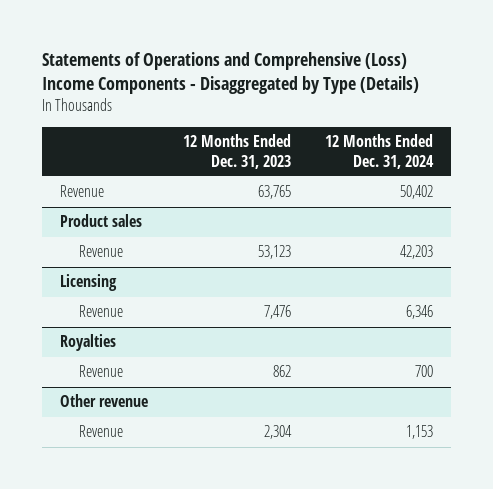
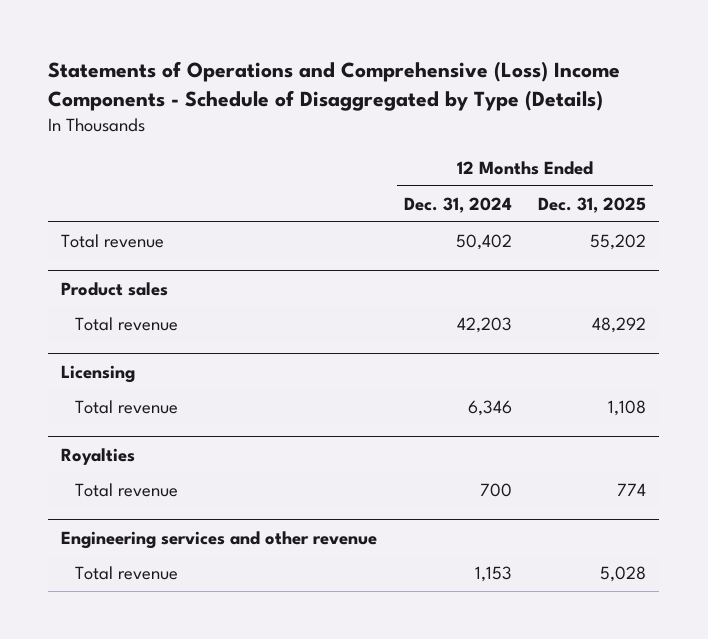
- Statements of Operations and Comprehensive (Loss) Income Components - Disaggregated by Type (Details)
+ Statements of Operations and Comprehensive (Loss) Income Components - Schedule of Disaggregated by Type (Details)
- | 12 Months Ended Dec. 31, 2023 | 12 Months Ended Dec. 31, 2024
+ | 12 Months Ended Dec. 31, 2024 | 12 Months Ended Dec. 31, 2025
- Revenue | 63,765 | 50,402
+ Total revenue | 50,402 | 55,202
@ Product sales
- Revenue | 53,123 | 42,203
+ Total revenue | 42,203 | 48,292
@ Licensing
- Revenue | 7,476 | 6,346
+ Total revenue | 6,346 | 1,108
@ Royalties
- Revenue | 862 | 700
- Other revenue
- Revenue | 2,304 | 1,153
@ Royalties
+ Total revenue | 700 | 774
+ Engineering services and other revenue
+ Total revenue | 1,153 | 5,028

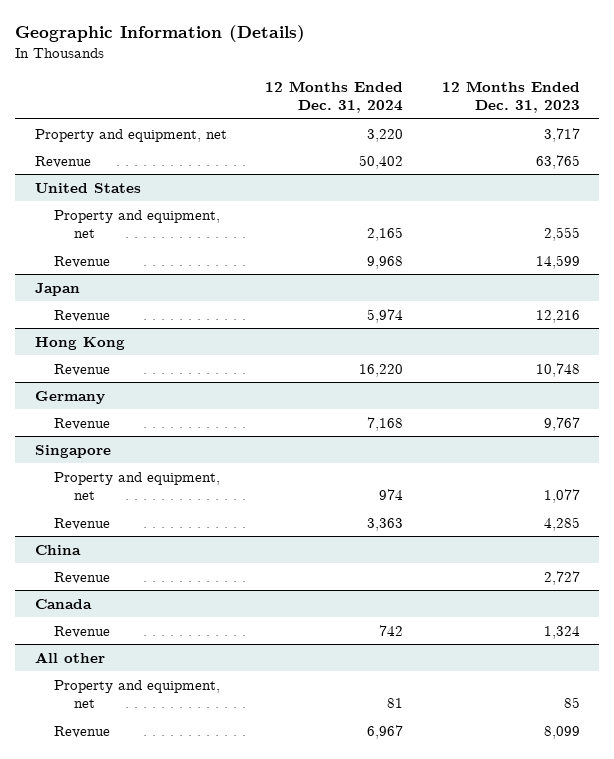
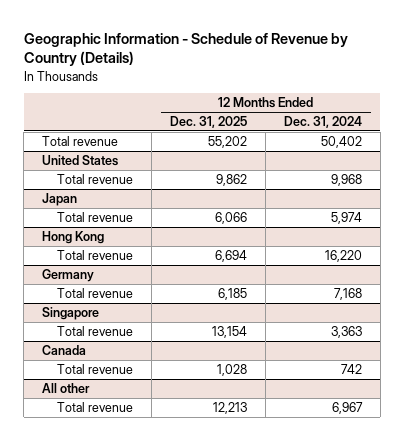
- Geographic Information (Details)
+ Geographic Information - Schedule of Revenue by Country (Details)
- | 12 Months Ended Dec. 31, 2024 | 12 Months Ended Dec. 31, 2023
+ | 12 Months Ended Dec. 31, 2025 | 12 Months Ended Dec. 31, 2024
- Property and equipment, net | 3,220 | 3,717
- Revenue | 50,402 | 63,765
+ Total revenue | 55,202 | 50,402
@ United States
- Property and equipment, net | 2,165 | 2,555
- Revenue | 9,968 | 14,599
+ Total revenue | 9,862 | 9,968
@ Japan
- Revenue | 5,974 | 12,216
+ Total revenue | 6,066 | 5,974
@ Hong Kong
- Revenue | 16,220 | 10,748
+ Total revenue | 6,694 | 16,220
@ Germany
- Revenue | 7,168 | 9,767
+ Total revenue | 6,185 | 7,168
@ Singapore
- Property and equipment, net | 974 | 1,077
- Revenue | 3,363 | 4,285
- China
- Revenue | | 2,727
@ Singapore
+ Total revenue | 13,154 | 3,363
@ Canada
- Revenue | 742 | 1,324
+ Total revenue | 1,028 | 742
@ All other
- Property and equipment, net | 81 | 85
- Revenue | 6,967 | 8,099
+ Total revenue | 12,213 | 6,967

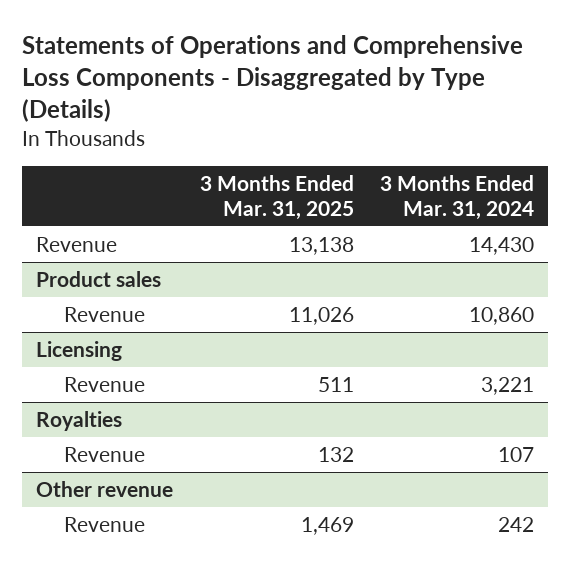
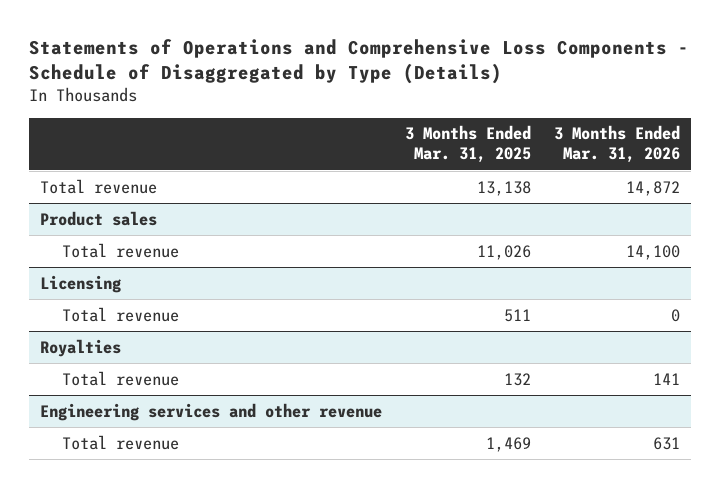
- Statements of Operations and Comprehensive Loss Components - Disaggregated by Type (Details)
+ Statements of Operations and Comprehensive Loss Components - Schedule of Disaggregated by Type (Details)
- | 3 Months Ended Mar. 31, 2025 | 3 Months Ended Mar. 31, 2024
+ | 3 Months Ended Mar. 31, 2025 | 3 Months Ended Mar. 31, 2026
- Revenue | 13,138 | 14,430
+ Total revenue | 13,138 | 14,872
@ Product sales
- Revenue | 11,026 | 10,860
+ Total revenue | 11,026 | 14,100
@ Licensing
- Revenue | 511 | 3,221
+ Total revenue | 511 | 0
@ Royalties
- Revenue | 132 | 107
- Other revenue
- Revenue | 1,469 | 242
@ Royalties
+ Total revenue | 132 | 141
+ Engineering services and other revenue
+ Total revenue | 1,469 | 631

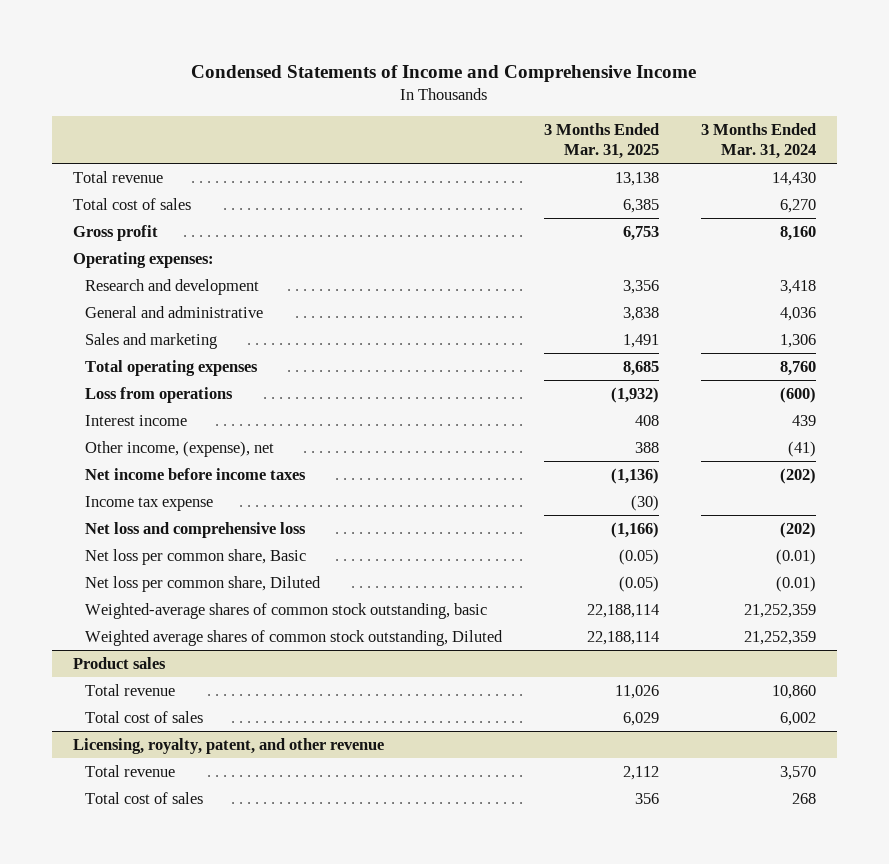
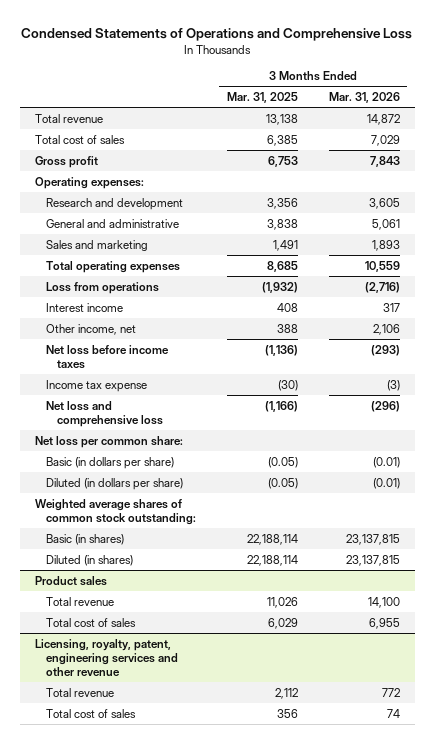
- Condensed Statements of Income and Comprehensive Income
+ Condensed Statements of Operations and Comprehensive Loss
- | 3 Months Ended Mar. 31, 2025 | 3 Months Ended Mar. 31, 2024
+ | 3 Months Ended Mar. 31, 2025 | 3 Months Ended Mar. 31, 2026
- Other income, (expense), net | 388 | (41)
- Net income before income taxes | (1,136) | (202)
+ Other income, net | 388 | 2,106
+ Net loss before income taxes | (1,136) | (293)
- Net loss per common share, Basic | (0.05) | (0.01)
- Net loss per common share, Diluted | (0.05) | (0.01)
- Weighted-average shares of common stock outstanding, basic | 22,188,114 | 21,252,359
- Weighted average shares of common stock outstanding, Diluted | 22,188,114 | 21,252,359
+ Net loss per common share:
+ Basic (in dollars per share) | (0.05) | (0.01)
+ Diluted (in dollars per share) | (0.05) | (0.01)
+ Weighted average shares of common stock outstanding:
+ Basic (in shares) | 22,188,114 | 23,137,815
+ Diluted (in shares) | 22,188,114 | 23,137,815
- Licensing, royalty, patent, and other revenue
+ Licensing, royalty, patent, engineering services and other revenue

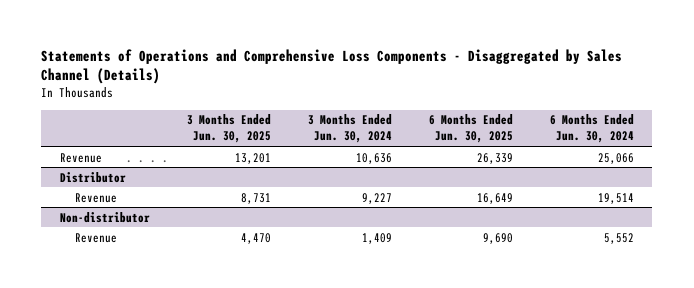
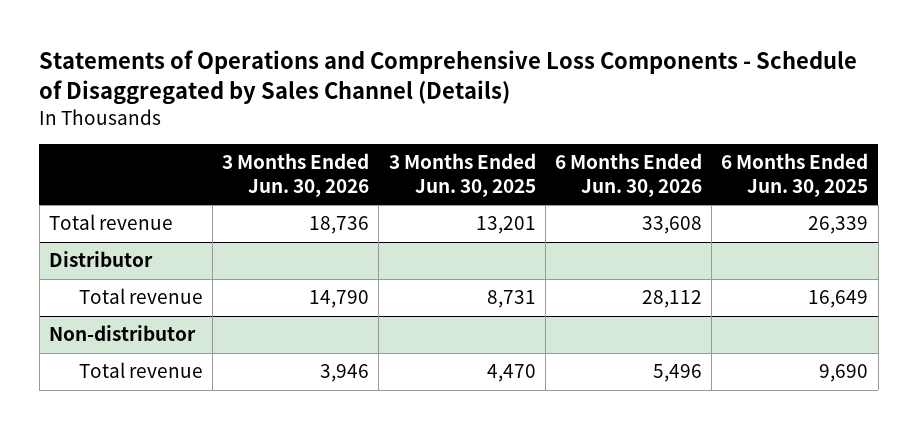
- Statements of Operations and Comprehensive Loss Components - Disaggregated by Sales Channel (Details)
+ Statements of Operations and Comprehensive Loss Components - Schedule of Disaggregated by Sales Channel (Details)
- | 3 Months Ended Jun. 30, 2025 | 3 Months Ended Jun. 30, 2024 | 6 Months Ended Jun. 30, 2025 | 6 Months Ended Jun. 30, 2024
+ | 3 Months Ended Jun. 30, 2026 | 3 Months Ended Jun. 30, 2025 | 6 Months Ended Jun. 30, 2026 | 6 Months Ended Jun. 30, 2025
- Revenue | 13,201 | 10,636 | 26,339 | 25,066
+ Total revenue | 18,736 | 13,201 | 33,608 | 26,339
@ Distributor
- Revenue | 8,731 | 9,227 | 16,649 | 19,514
+ Total revenue | 14,790 | 8,731 | 28,112 | 16,649
@ Non-distributor
- Revenue | 4,470 | 1,409 | 9,690 | 5,552
+ Total revenue | 3,946 | 4,470 | 5,496 | 9,690

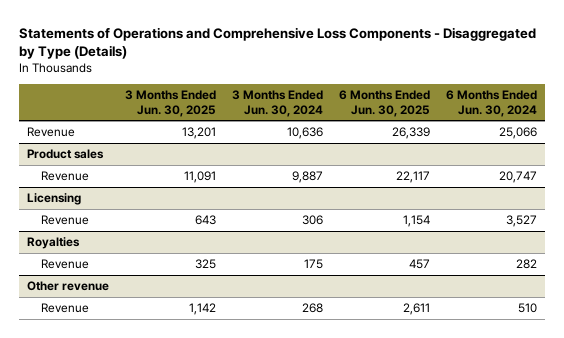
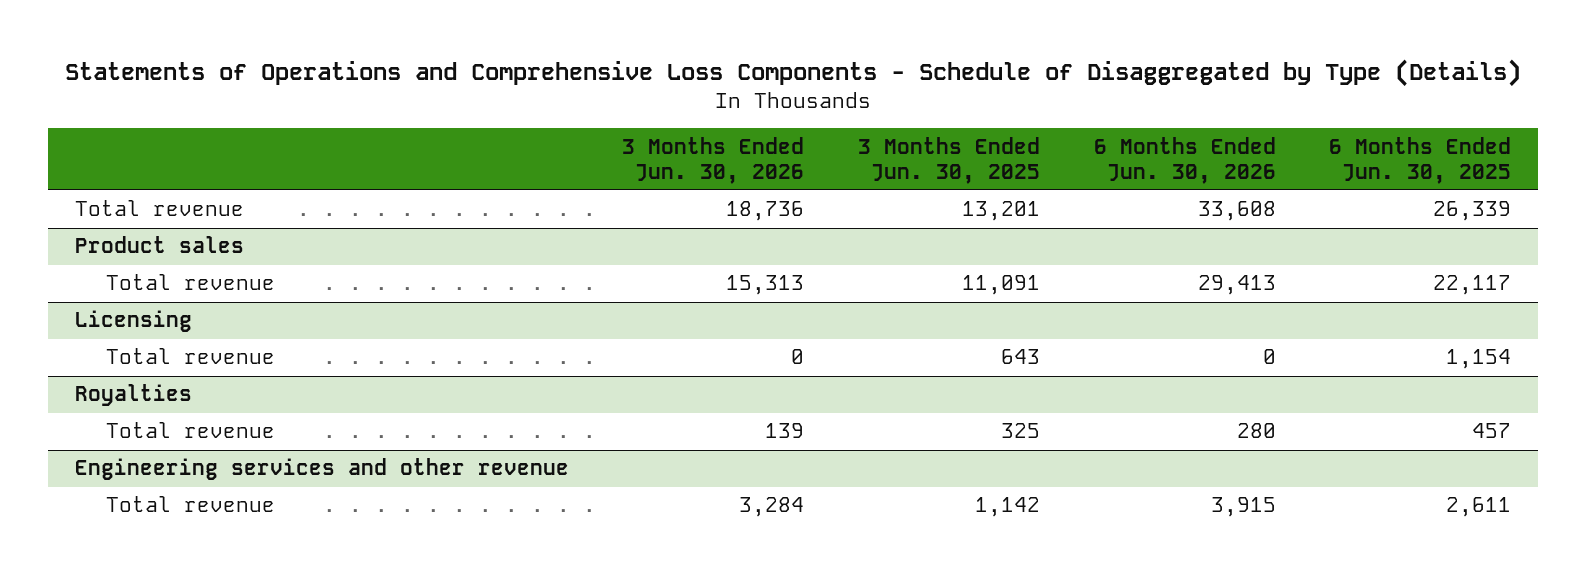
- Statements of Operations and Comprehensive Loss Components - Disaggregated by Type (Details)
+ Statements of Operations and Comprehensive Loss Components - Schedule of Disaggregated by Type (Details)
- | 3 Months Ended Jun. 30, 2025 | 3 Months Ended Jun. 30, 2024 | 6 Months Ended Jun. 30, 2025 | 6 Months Ended Jun. 30, 2024
+ | 3 Months Ended Jun. 30, 2026 | 3 Months Ended Jun. 30, 2025 | 6 Months Ended Jun. 30, 2026 | 6 Months Ended Jun. 30, 2025
- Revenue | 13,201 | 10,636 | 26,339 | 25,066
+ Total revenue | 18,736 | 13,201 | 33,608 | 26,339
@ Product sales
- Revenue | 11,091 | 9,887 | 22,117 | 20,747
+ Total revenue | 15,313 | 11,091 | 29,413 | 22,117
@ Licensing
- Revenue | 643 | 306 | 1,154 | 3,527
+ Total revenue | 0 | 643 | 0 | 1,154
@ Royalties
- Revenue | 325 | 175 | 457 | 282
- Other revenue
- Revenue | 1,142 | 268 | 2,611 | 510
@ Royalties
+ Total revenue | 139 | 325 | 280 | 457
+ Engineering services and other revenue
+ Total revenue | 3,284 | 1,142 | 3,915 | 2,611

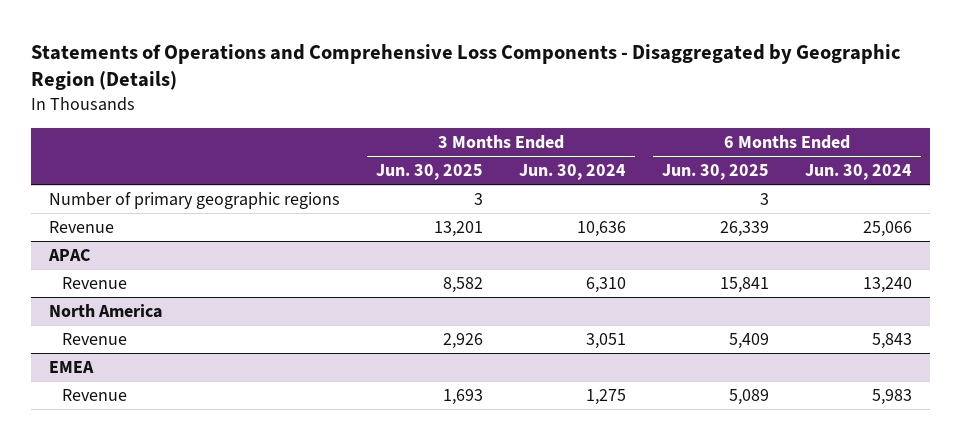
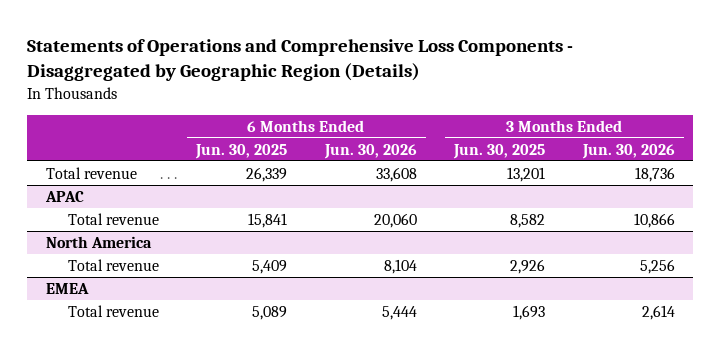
- | 3 Months Ended Jun. 30, 2025 | 3 Months Ended Jun. 30, 2024 | 6 Months Ended Jun. 30, 2025 | 6 Months Ended Jun. 30, 2024
+ | 6 Months Ended Jun. 30, 2025 | 6 Months Ended Jun. 30, 2026 | 3 Months Ended Jun. 30, 2025 | 3 Months Ended Jun. 30, 2026
- Number of primary geographic regions | 3 | | 3 |
- Revenue | 13,201 | 10,636 | 26,339 | 25,066
+ Total revenue | 26,339 | 33,608 | 13,201 | 18,736
@ APAC
- Revenue | 8,582 | 6,310 | 15,841 | 13,240
+ Total revenue | 15,841 | 20,060 | 8,582 | 10,866
@ North America
- Revenue | 2,926 | 3,051 | 5,409 | 5,843
+ Total revenue | 5,409 | 8,104 | 2,926 | 5,256
@ EMEA
- Revenue | 1,693 | 1,275 | 5,089 | 5,983
+ Total revenue | 5,089 | 5,444 | 1,693 | 2,614

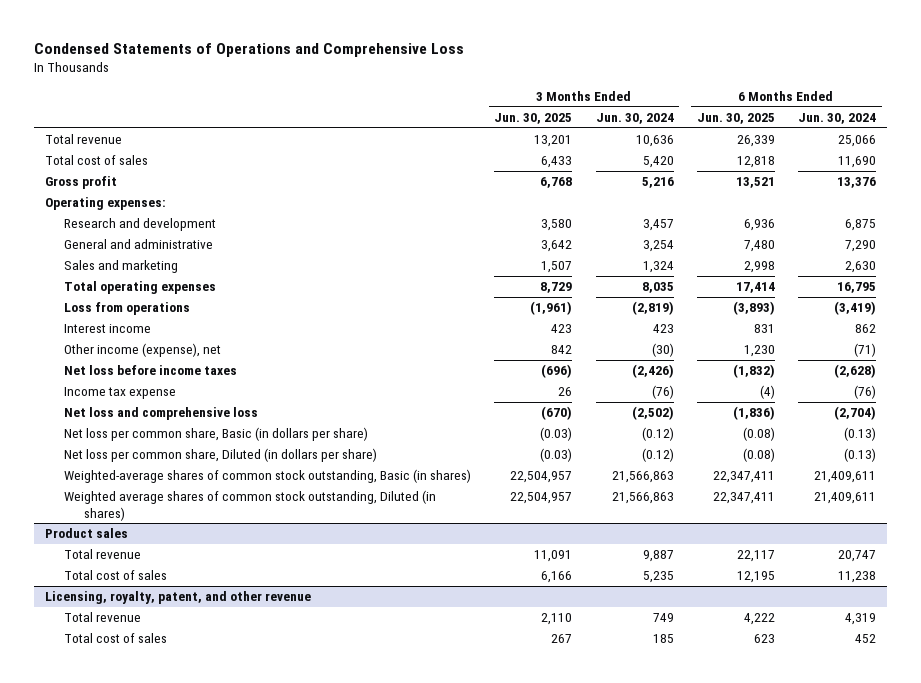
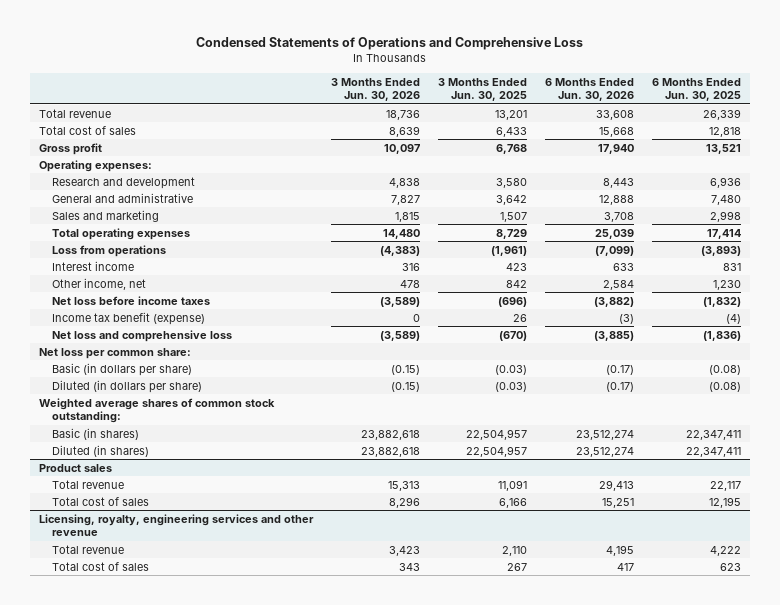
- | 3 Months Ended Jun. 30, 2025 | 3 Months Ended Jun. 30, 2024 | 6 Months Ended Jun. 30, 2025 | 6 Months Ended Jun. 30, 2024
+ | 3 Months Ended Jun. 30, 2026 | 3 Months Ended Jun. 30, 2025 | 6 Months Ended Jun. 30, 2026 | 6 Months Ended Jun. 30, 2025
- Other income (expense), net | 842 | (30) | 1,230 | (71)
+ Other income, net | 478 | 842 | 2,584 | 1,230
- Income tax expense | 26 | (76) | (4) | (76)
+ Income tax benefit (expense) | 0 | 26 | (3) | (4)
- Net loss per common share, Basic (in dollars per share) | (0.03) | (0.12) | (0.08) | (0.13)
- Net loss per common share, Diluted (in dollars per share) | (0.03) | (0.12) | (0.08) | (0.13)
- Weighted-average shares of common stock outstanding, Basic (in shares) | 22,504,957 | 21,566,863 | 22,347,411 | 21,409,611
- Weighted average shares of common stock outstanding, Diluted (in shares) | 22,504,957 | 21,566,863 | 22,347,411 | 21,409,611
+ Net loss per common share:
+ Basic (in dollars per share) | (0.15) | (0.03) | (0.17) | (0.08)
+ Diluted (in dollars per share) | (0.15) | (0.03) | (0.17) | (0.08)
+ Weighted average shares of common stock outstanding:
+ Basic (in shares) | 23,882,618 | 22,504,957 | 23,512,274 | 22,347,411
+ Diluted (in shares) | 23,882,618 | 22,504,957 | 23,512,274 | 22,347,411
- Licensing, royalty, patent, and other revenue
+ Licensing, royalty, engineering services and other revenue

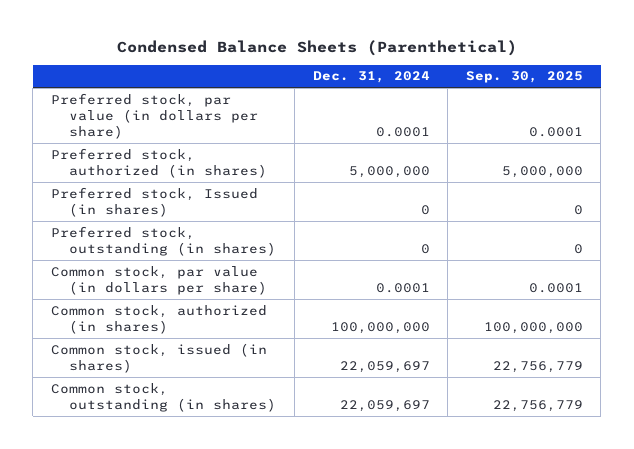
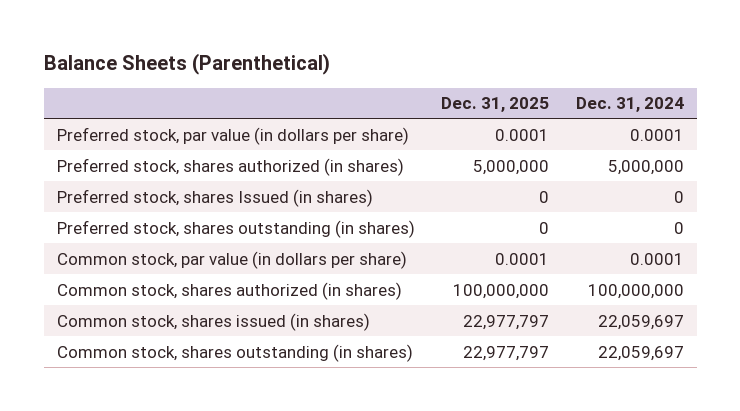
- Condensed Balance Sheets (Parenthetical)
+ Balance Sheets (Parenthetical)
- | Dec. 31, 2024 | Sep. 30, 2025
+ | Dec. 31, 2025 | Dec. 31, 2024
- Preferred stock, authorized (in shares) | 5,000,000 | 5,000,000
- Preferred stock, Issued (in shares) | 0 | 0
- Preferred stock, outstanding (in shares) | 0 | 0
+ Preferred stock, shares authorized (in shares) | 5,000,000 | 5,000,000
+ Preferred stock, shares Issued (in shares) | 0 | 0
+ Preferred stock, shares outstanding (in shares) | 0 | 0
- Common stock, authorized (in shares) | 100,000,000 | 100,000,000
- Common stock, issued (in shares) | 22,059,697 | 22,756,779
- Common stock, outstanding (in shares) | 22,059,697 | 22,756,779
+ Common stock, shares authorized (in shares) | 100,000,000 | 100,000,000
+ Common stock, shares issued (in shares) | 22,977,797 | 22,059,697
+ Common stock, shares outstanding (in shares) | 22,977,797 | 22,059,697

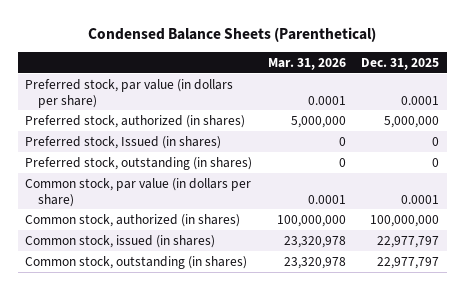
- Balance Sheets (Parenthetical)
+ Condensed Balance Sheets (Parenthetical)
- | Dec. 31, 2025 | Dec. 31, 2024
+ | Mar. 31, 2026 | Dec. 31, 2025
- Preferred stock, shares authorized (in shares) | 5,000,000 | 5,000,000
- Preferred stock, shares Issued (in shares) | 0 | 0
- Preferred stock, shares outstanding (in shares) | 0 | 0
+ Preferred stock, authorized (in shares) | 5,000,000 | 5,000,000
+ Preferred stock, Issued (in shares) | 0 | 0
+ Preferred stock, outstanding (in shares) | 0 | 0
- Common stock, shares authorized (in shares) | 100,000,000 | 100,000,000
- Common stock, shares issued (in shares) | 22,977,797 | 22,059,697
- Common stock, shares outstanding (in shares) | 22,977,797 | 22,059,697
+ Common stock, authorized (in shares) | 100,000,000 | 100,000,000
+ Common stock, issued (in shares) | 23,320,978 | 22,977,797
+ Common stock, outstanding (in shares) | 23,320,978 | 22,977,797

